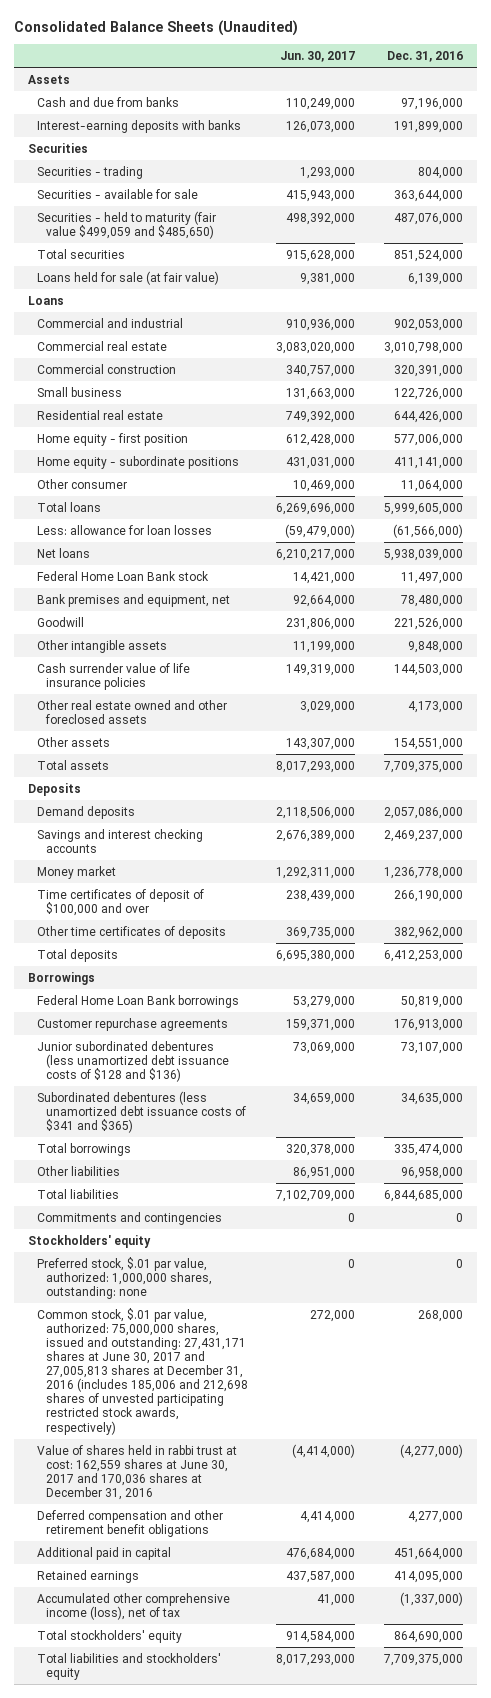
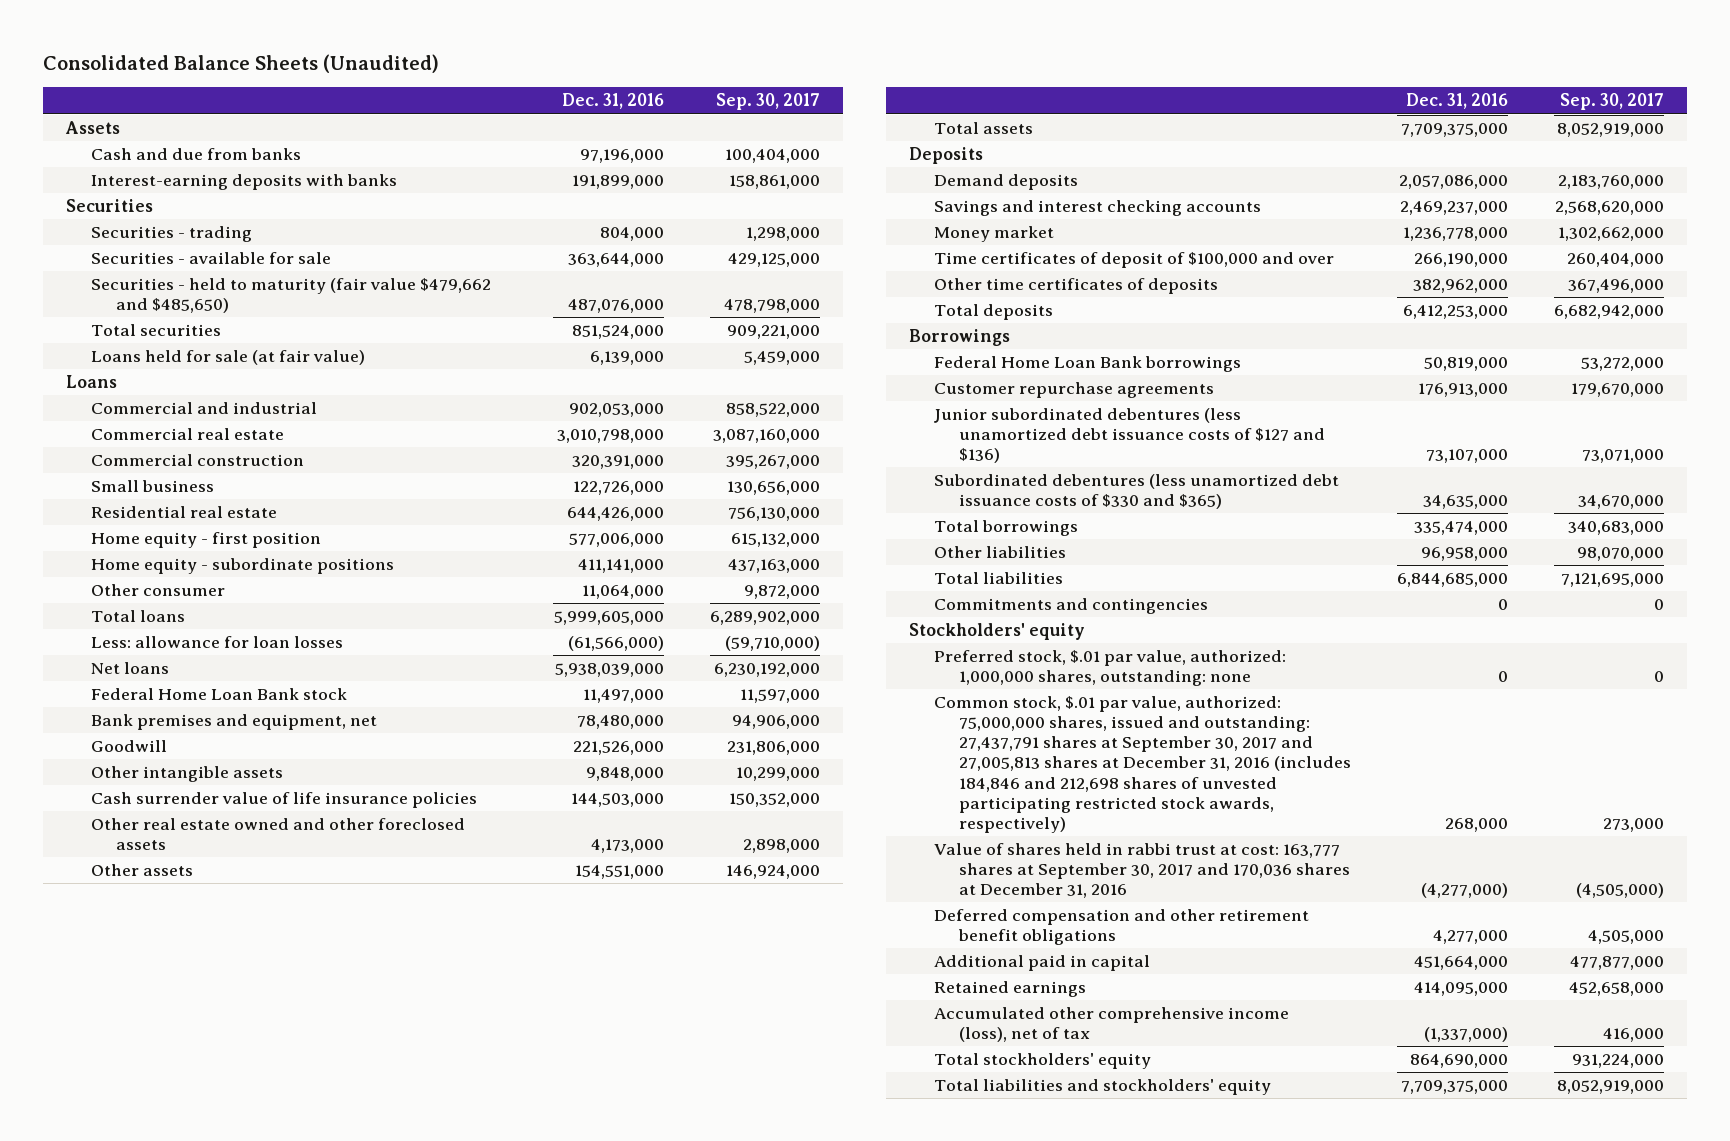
- | Jun. 30, 2017 | Dec. 31, 2016
+ | Dec. 31, 2016 | Sep. 30, 2017
- Securities - held to maturity (fair value $499,059 and $485,650) | 498,392,000 | 487,076,000
+ Securities - held to maturity (fair value $479,662 and $485,650) | 487,076,000 | 478,798,000
- Junior subordinated debentures (less unamortized debt issuance costs of $128 and $136) | 73,069,000 | 73,107,000
- Subordinated debentures (less unamortized debt issuance costs of $341 and $365) | 34,659,000 | 34,635,000
+ Junior subordinated debentures (less unamortized debt issuance costs of $127 and $136) | 73,107,000 | 73,071,000
+ Subordinated debentures (less unamortized debt issuance costs of $330 and $365) | 34,635,000 | 34,670,000
- Common stock, $.01 par value, authorized: 75,000,000 shares, issued and outstanding: 27,431,171 shares at June 30, 2017 and 27,005,813 shares at December 31, 2016 (includes 185,006 and 212,698 shares of unvested participating restricted stock awards, respectively) | 272,000 | 268,000
- Value of shares held in rabbi trust at cost: 162,559 shares at June 30, 2017 and 170,036 shares at December 31, 2016 | (4,414,000) | (4,277,000)
+ Common stock, $.01 par value, authorized: 75,000,000 shares, issued and outstanding: 27,437,791 shares at September 30, 2017 and 27,005,813 shares at December 31, 2016 (includes 184,846 and 212,698 shares of unvested participating restricted stock awards, respectively) | 268,000 | 273,000
+ Value of shares held in rabbi trust at cost: 163,777 shares at September 30, 2017 and 170,036 shares at December 31, 2016 | (4,277,000) | (4,505,000)

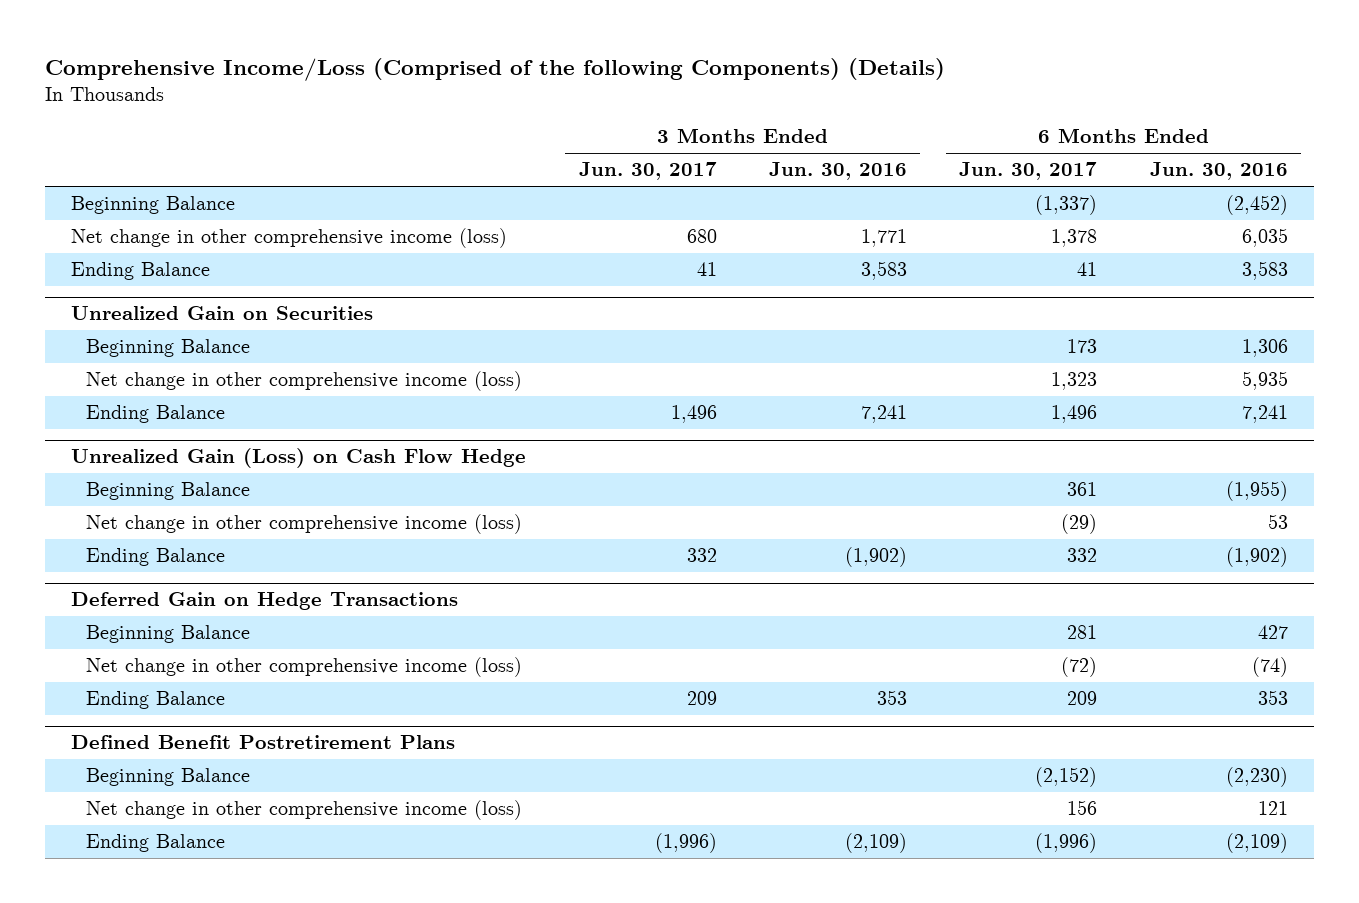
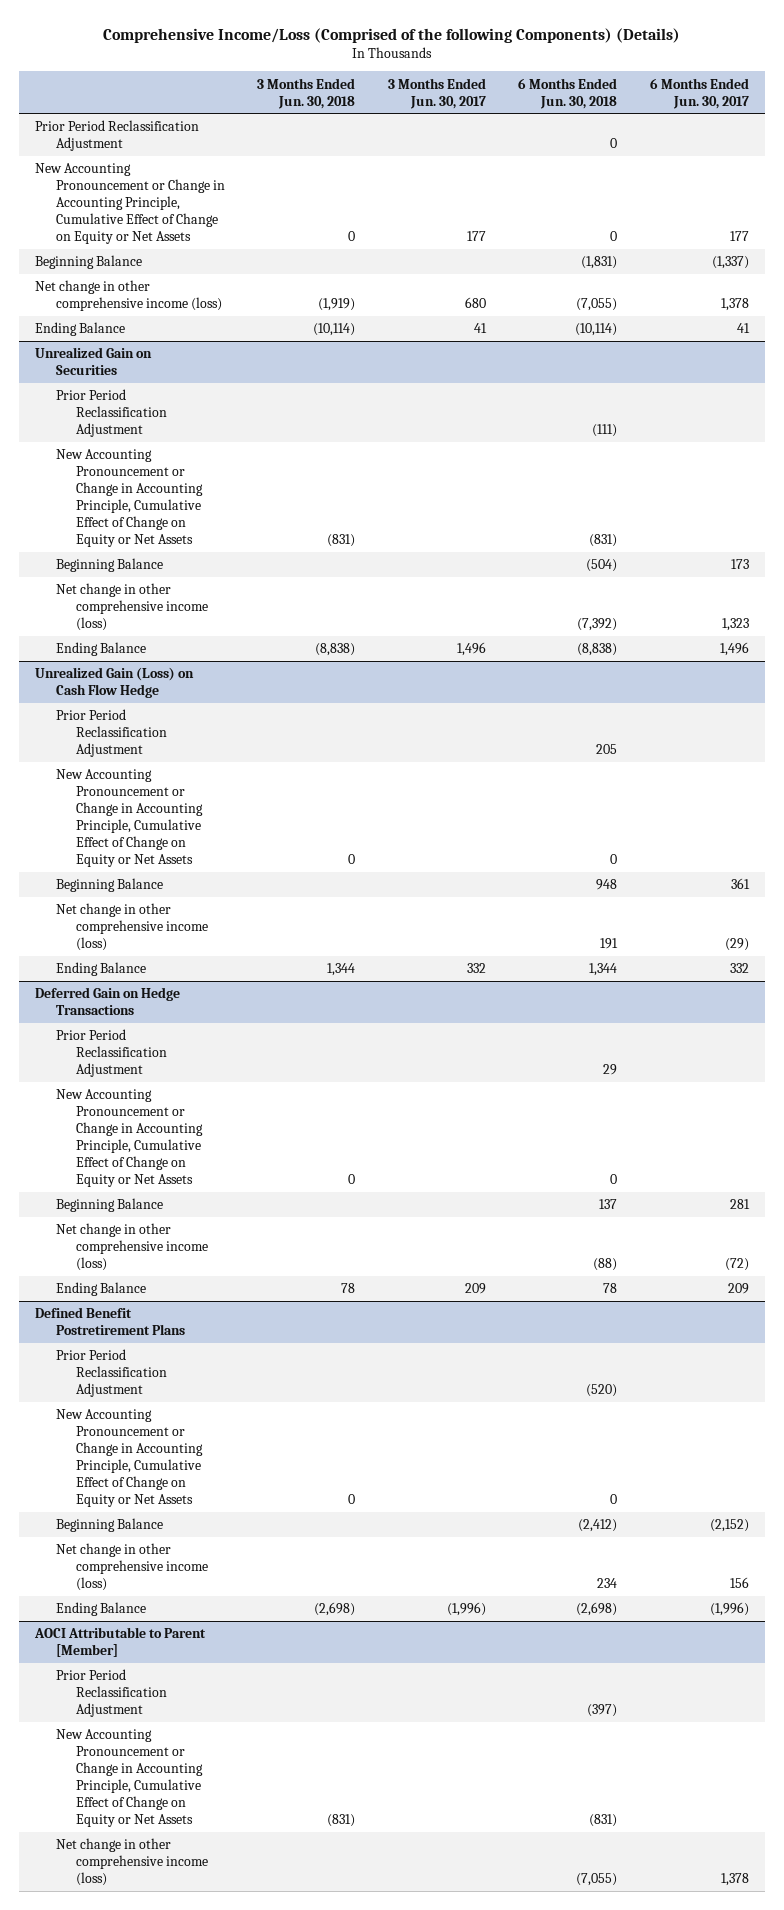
- | 3 Months Ended Jun. 30, 2017 | 3 Months Ended Jun. 30, 2016 | 6 Months Ended Jun. 30, 2017 | 6 Months Ended Jun. 30, 2016
+ | 3 Months Ended Jun. 30, 2018 | 3 Months Ended Jun. 30, 2017 | 6 Months Ended Jun. 30, 2018 | 6 Months Ended Jun. 30, 2017
+ Prior Period Reclassification Adjustment | | | 0 |
+ New Accounting Pronouncement or Change in Accounting Principle, Cumulative Effect of Change on Equity or Net Assets | 0 | 177 | 0 | 177
@ Unrealized Gain on Securities
+ Prior Period Reclassification Adjustment | | | (111) |
+ New Accounting Pronouncement or Change in Accounting Principle, Cumulative Effect of Change on Equity or Net Assets | (831) | | (831) |
@ Unrealized Gain (Loss) on Cash Flow Hedge
+ Prior Period Reclassification Adjustment | | | 205 |
+ New Accounting Pronouncement or Change in Accounting Principle, Cumulative Effect of Change on Equity or Net Assets | 0 | | 0 |
@ Deferred Gain on Hedge Transactions
+ Prior Period Reclassification Adjustment | | | 29 |
+ New Accounting Pronouncement or Change in Accounting Principle, Cumulative Effect of Change on Equity or Net Assets | 0 | | 0 |
@ Defined Benefit Postretirement Plans
+ Prior Period Reclassification Adjustment | | | (520) |
+ New Accounting Pronouncement or Change in Accounting Principle, Cumulative Effect of Change on Equity or Net Assets | 0 | | 0 |
+ AOCI Attributable to Parent [Member]
+ Prior Period Reclassification Adjustment | | | (397) |
+ New Accounting Pronouncement or Change in Accounting Principle, Cumulative Effect of Change on Equity or Net Assets | (831) | | (831) |
+ Net change in other comprehensive income (loss) | | | (7,055) | 1,378

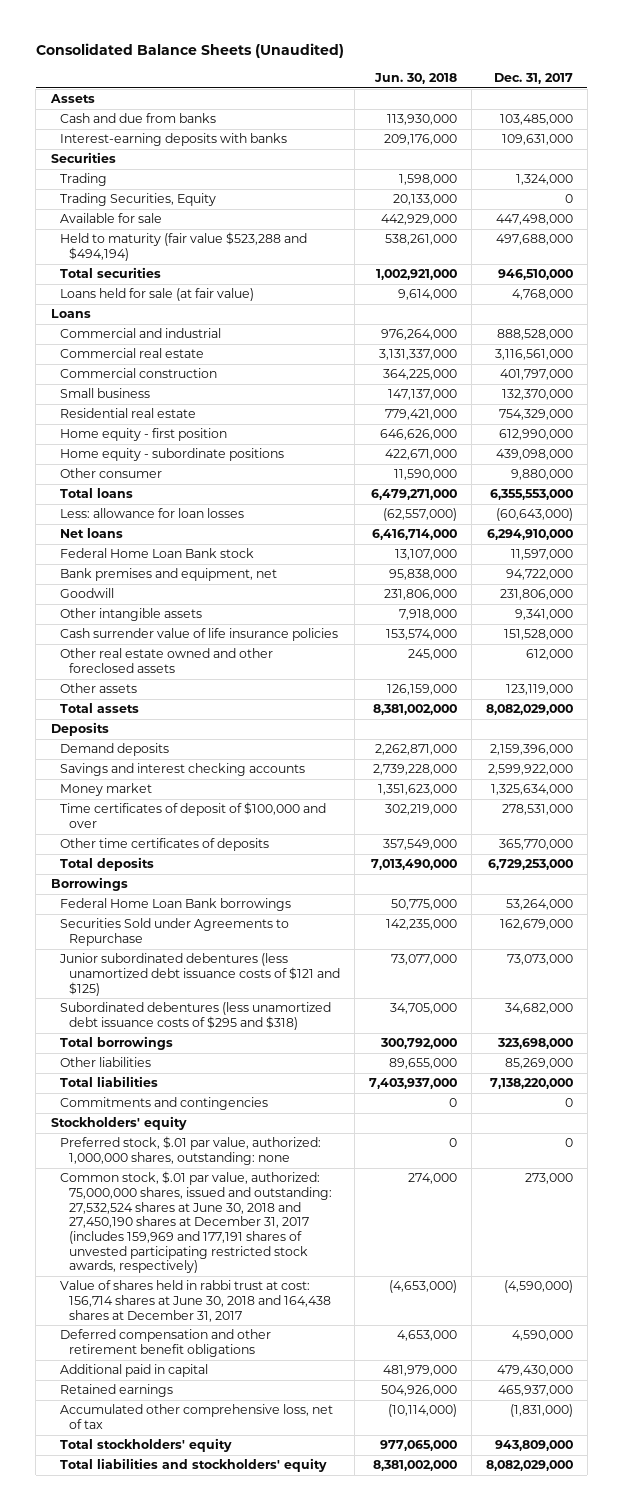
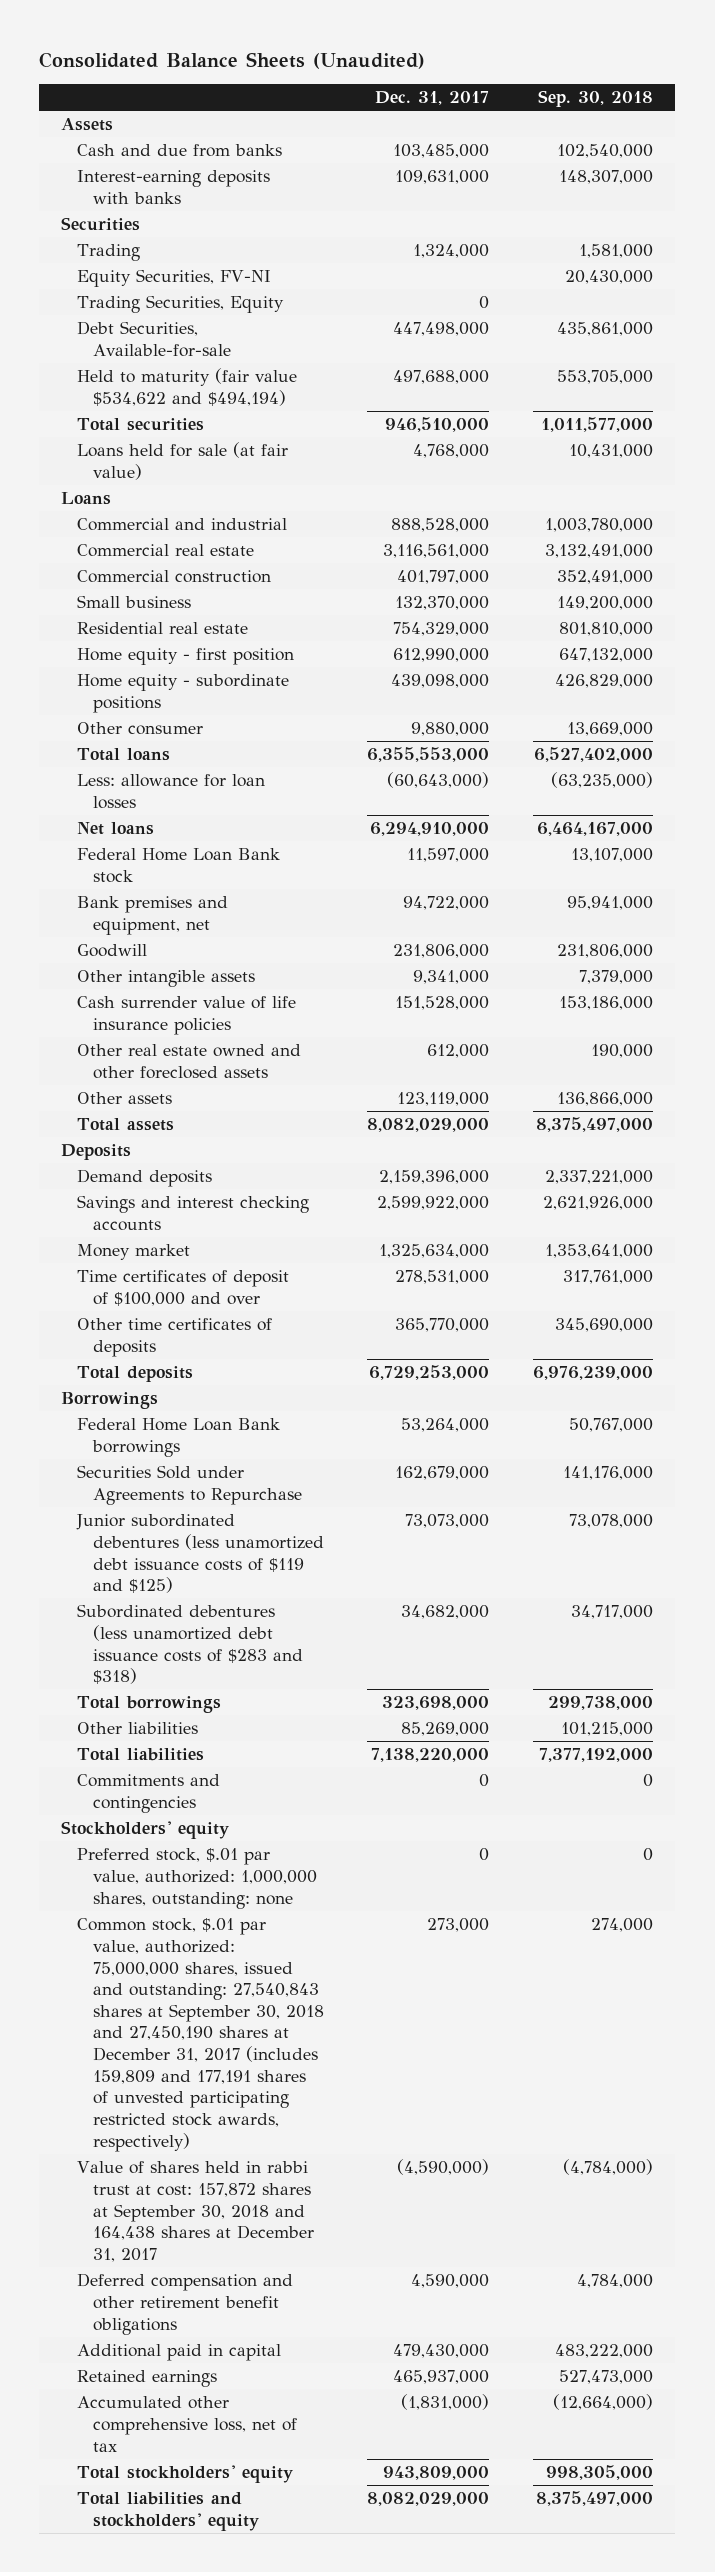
- | Jun. 30, 2018 | Dec. 31, 2017
+ | Dec. 31, 2017 | Sep. 30, 2018
+ Equity Securities, FV-NI | | 20,430,000
- Available for sale | 442,929,000 | 447,498,000
- Held to maturity (fair value $523,288 and $494,194) | 538,261,000 | 497,688,000
+ Debt Securities, Available-for-sale | 447,498,000 | 435,861,000
+ Held to maturity (fair value $534,622 and $494,194) | 497,688,000 | 553,705,000
- Junior subordinated debentures (less unamortized debt issuance costs of $121 and $125) | 73,077,000 | 73,073,000
- Subordinated debentures (less unamortized debt issuance costs of $295 and $318) | 34,705,000 | 34,682,000
+ Junior subordinated debentures (less unamortized debt issuance costs of $119 and $125) | 73,073,000 | 73,078,000
+ Subordinated debentures (less unamortized debt issuance costs of $283 and $318) | 34,682,000 | 34,717,000
- Common stock, $.01 par value, authorized: 75,000,000 shares, issued and outstanding: 27,532,524 shares at June 30, 2018 and 27,450,190 shares at December 31, 2017 (includes 159,969 and 177,191 shares of unvested participating restricted stock awards, respectively) | 274,000 | 273,000
- Value of shares held in rabbi trust at cost: 156,714 shares at June 30, 2018 and 164,438 shares at December 31, 2017 | (4,653,000) | (4,590,000)
+ Common stock, $.01 par value, authorized: 75,000,000 shares, issued and outstanding: 27,540,843 shares at September 30, 2018 and 27,450,190 shares at December 31, 2017 (includes 159,809 and 177,191 shares of unvested participating restricted stock awards, respectively) | 273,000 | 274,000
+ Value of shares held in rabbi trust at cost: 157,872 shares at September 30, 2018 and 164,438 shares at December 31, 2017 | (4,590,000) | (4,784,000)

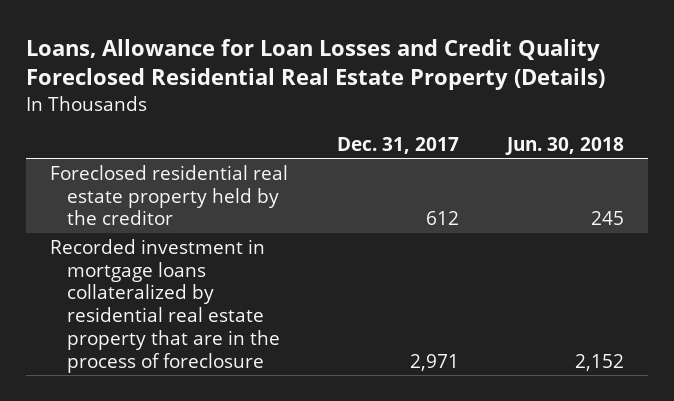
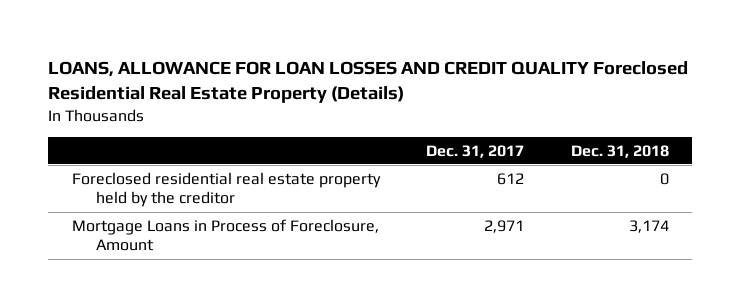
- Loans, Allowance for Loan Losses and Credit Quality Foreclosed Residential Real Estate Property (Details)
+ LOANS, ALLOWANCE FOR LOAN LOSSES AND CREDIT QUALITY Foreclosed Residential Real Estate Property (Details)
- | Dec. 31, 2017 | Jun. 30, 2018
+ | Dec. 31, 2017 | Dec. 31, 2018
- Recorded investment in mortgage loans collateralized by residential real estate property that are in the process of foreclosure | 2,971 | 2,152
+ Mortgage Loans in Process of Foreclosure, Amount | 2,971 | 3,174

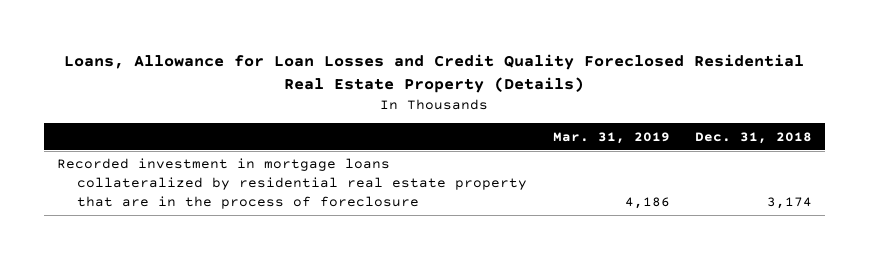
- LOANS, ALLOWANCE FOR LOAN LOSSES AND CREDIT QUALITY Foreclosed Residential Real Estate Property (Details)
+ Loans, Allowance for Loan Losses and Credit Quality Foreclosed Residential Real Estate Property (Details)
- | Dec. 31, 2017 | Dec. 31, 2018
+ | Mar. 31, 2019 | Dec. 31, 2018
- Foreclosed residential real estate property held by the creditor | 612 | 0
- Mortgage Loans in Process of Foreclosure, Amount | 2,971 | 3,174
+ Recorded investment in mortgage loans collateralized by residential real estate property that are in the process of foreclosure | 4,186 | 3,174

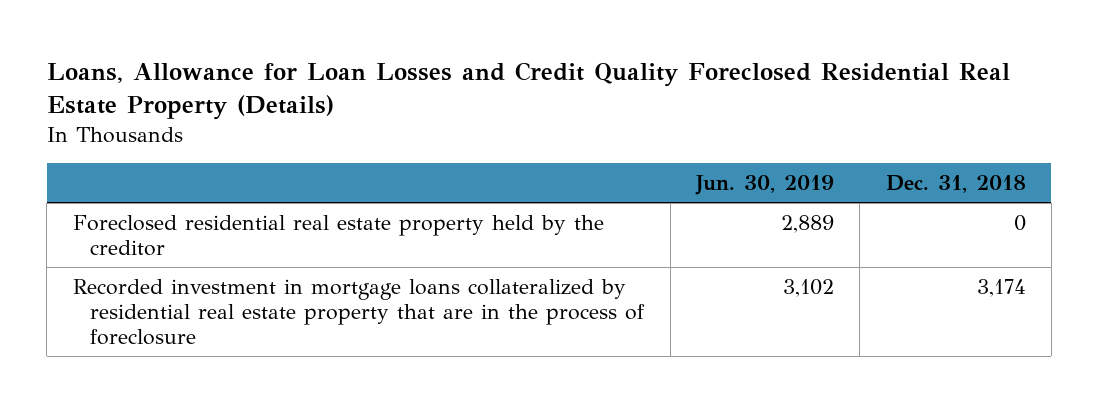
- | Mar. 31, 2019 | Dec. 31, 2018
+ | Jun. 30, 2019 | Dec. 31, 2018
+ Foreclosed residential real estate property held by the creditor | 2,889 | 0

